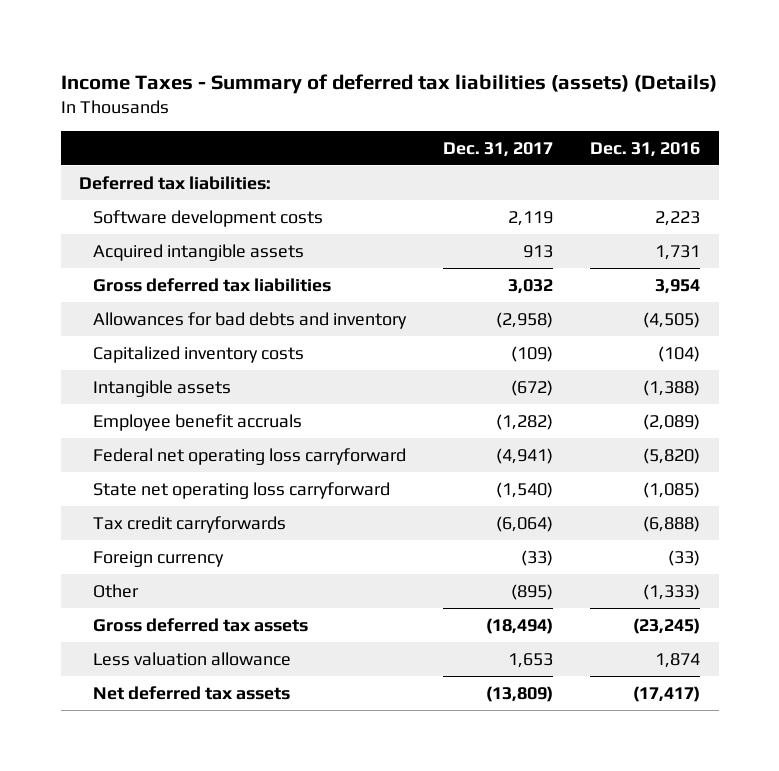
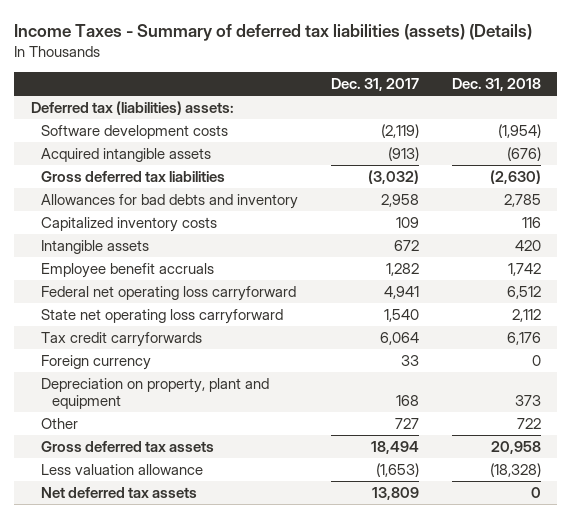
- | Dec. 31, 2017 | Dec. 31, 2016
+ | Dec. 31, 2017 | Dec. 31, 2018
- Deferred tax liabilities:
- Software development costs | 2,119 | 2,223
- Acquired intangible assets | 913 | 1,731
- Gross deferred tax liabilities | 3,032 | 3,954
- Allowances for bad debts and inventory | (2,958) | (4,505)
- Capitalized inventory costs | (109) | (104)
- Intangible assets | (672) | (1,388)
- Employee benefit accruals | (1,282) | (2,089)
- Federal net operating loss carryforward | (4,941) | (5,820)
- State net operating loss carryforward | (1,540) | (1,085)
- Tax credit carryforwards | (6,064) | (6,888)
- Foreign currency | (33) | (33)
- Other | (895) | (1,333)
- Gross deferred tax assets | (18,494) | (23,245)
- Less valuation allowance | 1,653 | 1,874
- Net deferred tax assets | (13,809) | (17,417)
+ Deferred tax (liabilities) assets:
+ Software development costs | (2,119) | (1,954)
+ Acquired intangible assets | (913) | (676)
+ Gross deferred tax liabilities | (3,032) | (2,630)
+ Allowances for bad debts and inventory | 2,958 | 2,785
+ Capitalized inventory costs | 109 | 116
+ Intangible assets | 672 | 420
+ Employee benefit accruals | 1,282 | 1,742
+ Federal net operating loss carryforward | 4,941 | 6,512
+ State net operating loss carryforward | 1,540 | 2,112
+ Tax credit carryforwards | 6,064 | 6,176
+ Foreign currency | 33 | 0
+ Depreciation on property, plant and equipment | 168 | 373
+ Other | 727 | 722
+ Gross deferred tax assets | 18,494 | 20,958
+ Less valuation allowance | (1,653) | (18,328)
+ Net deferred tax assets | 13,809 | 0

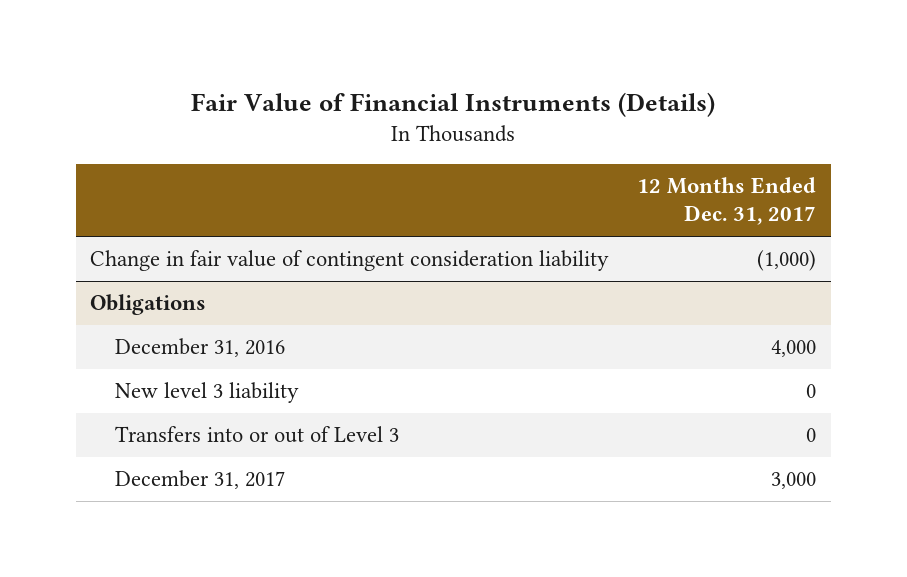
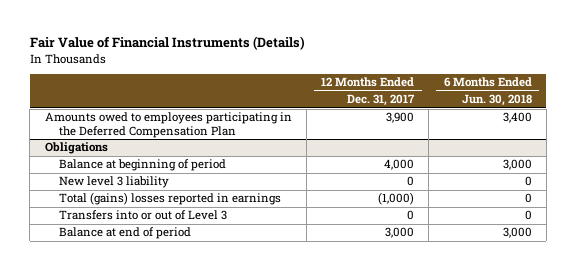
- | 12 Months Ended Dec. 31, 2017
+ | 12 Months Ended Dec. 31, 2017 | 6 Months Ended Jun. 30, 2018
- Change in fair value of contingent consideration liability | (1,000)
+ Amounts owed to employees participating in the Deferred Compensation Plan | 3,900 | 3,400
@ Obligations
- December 31, 2016 | 4,000
+ Balance at beginning of period | 4,000 | 3,000
+ Total (gains) losses reported in earnings | (1,000) | 0
- December 31, 2017 | 3,000
+ Balance at end of period | 3,000 | 3,000

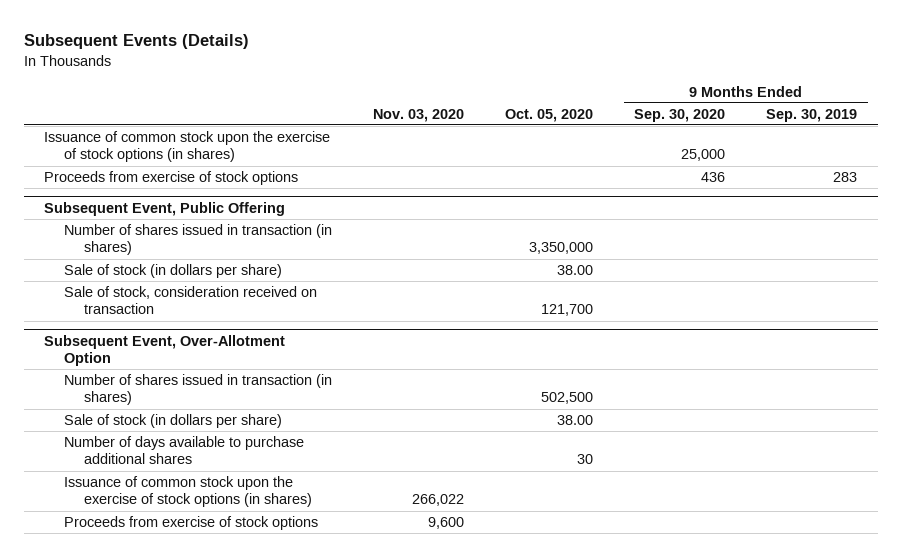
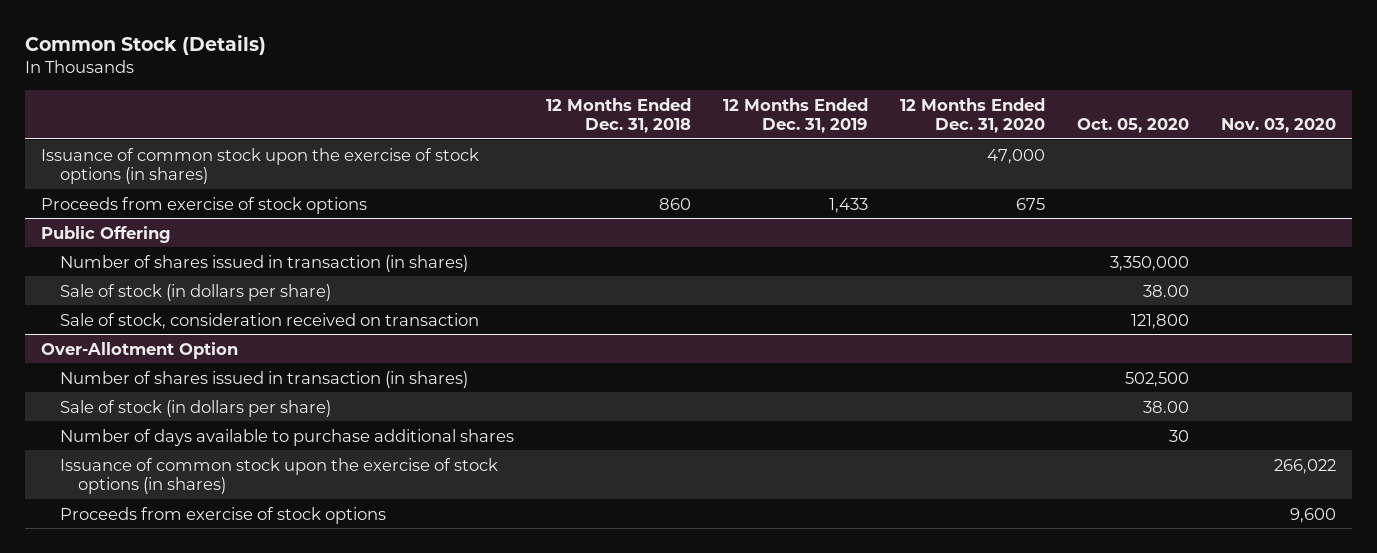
- Subsequent Events (Details)
+ Common Stock (Details)
- | Nov. 03, 2020 | Oct. 05, 2020 | 9 Months Ended Sep. 30, 2020 | 9 Months Ended Sep. 30, 2019
+ | 12 Months Ended Dec. 31, 2018 | 12 Months Ended Dec. 31, 2019 | 12 Months Ended Dec. 31, 2020 | Oct. 05, 2020 | Nov. 03, 2020
- Subsequent Event, Public Offering
+ Public Offering
- Sale of stock, consideration received on transaction | | 121,700 | |
- Subsequent Event, Over-Allotment Option
+ Sale of stock, consideration received on transaction | | | | 121,800 |
+ Over-Allotment Option

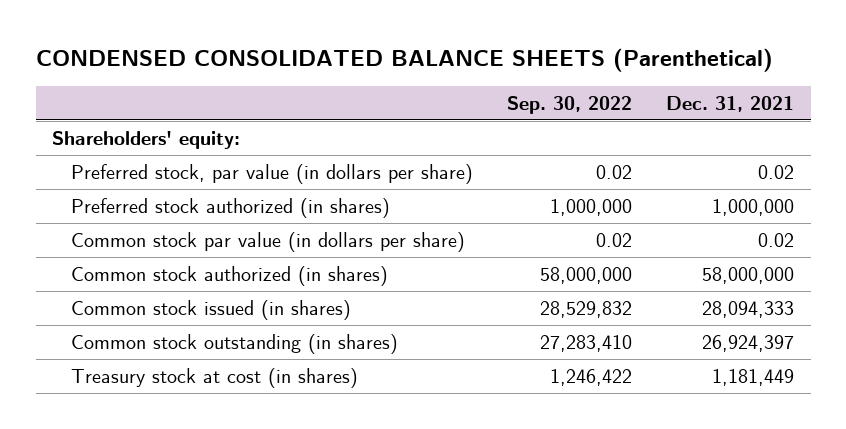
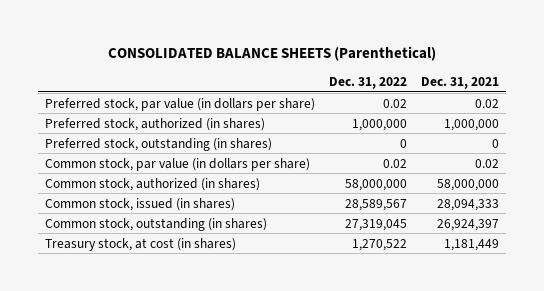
- CONDENSED CONSOLIDATED BALANCE SHEETS (Parenthetical)
+ CONSOLIDATED BALANCE SHEETS (Parenthetical)
- | Sep. 30, 2022 | Dec. 31, 2021
+ | Dec. 31, 2022 | Dec. 31, 2021
- Shareholders' equity:
- Preferred stock authorized (in shares) | 1,000,000 | 1,000,000
- Common stock par value (in dollars per share) | 0.02 | 0.02
- Common stock authorized (in shares) | 58,000,000 | 58,000,000
- Common stock issued (in shares) | 28,529,832 | 28,094,333
- Common stock outstanding (in shares) | 27,283,410 | 26,924,397
- Treasury stock at cost (in shares) | 1,246,422 | 1,181,449
+ Preferred stock, authorized (in shares) | 1,000,000 | 1,000,000
+ Preferred stock, outstanding (in shares) | 0 | 0
+ Common stock, par value (in dollars per share) | 0.02 | 0.02
+ Common stock, authorized (in shares) | 58,000,000 | 58,000,000
+ Common stock, issued (in shares) | 28,589,567 | 28,094,333
+ Common stock, outstanding (in shares) | 27,319,045 | 26,924,397
+ Treasury stock, at cost (in shares) | 1,270,522 | 1,181,449

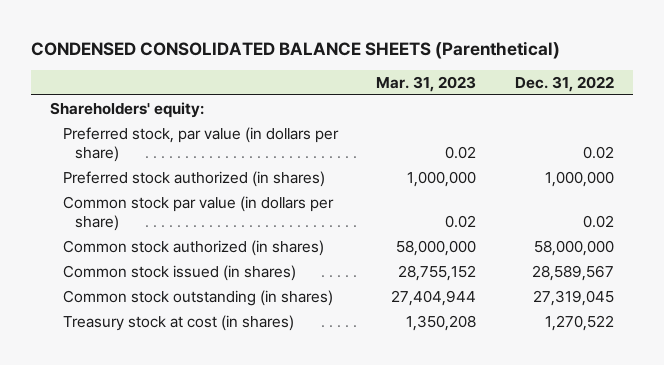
- CONSOLIDATED BALANCE SHEETS (Parenthetical)
+ CONDENSED CONSOLIDATED BALANCE SHEETS (Parenthetical)
- | Dec. 31, 2022 | Dec. 31, 2021
+ | Mar. 31, 2023 | Dec. 31, 2022
+ Shareholders' equity:
- Preferred stock, authorized (in shares) | 1,000,000 | 1,000,000
- Preferred stock, outstanding (in shares) | 0 | 0
- Common stock, par value (in dollars per share) | 0.02 | 0.02
- Common stock, authorized (in shares) | 58,000,000 | 58,000,000
- Common stock, issued (in shares) | 28,589,567 | 28,094,333
- Common stock, outstanding (in shares) | 27,319,045 | 26,924,397
- Treasury stock, at cost (in shares) | 1,270,522 | 1,181,449
+ Preferred stock authorized (in shares) | 1,000,000 | 1,000,000
+ Common stock par value (in dollars per share) | 0.02 | 0.02
+ Common stock authorized (in shares) | 58,000,000 | 58,000,000
+ Common stock issued (in shares) | 28,755,152 | 28,589,567
+ Common stock outstanding (in shares) | 27,404,944 | 27,319,045
+ Treasury stock at cost (in shares) | 1,350,208 | 1,270,522

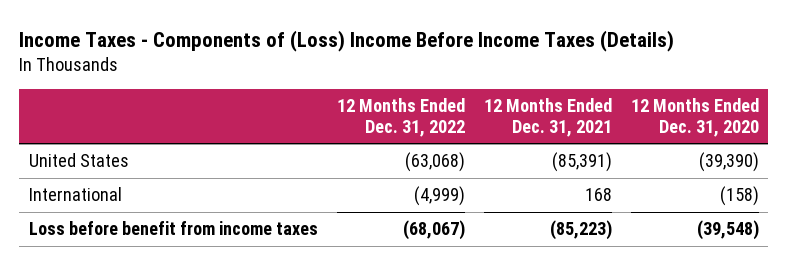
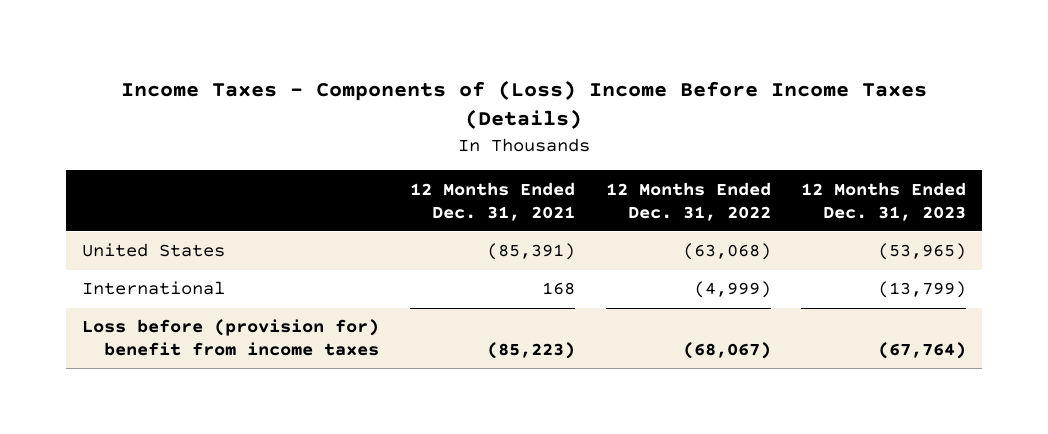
- | 12 Months Ended Dec. 31, 2022 | 12 Months Ended Dec. 31, 2021 | 12 Months Ended Dec. 31, 2020
+ | 12 Months Ended Dec. 31, 2021 | 12 Months Ended Dec. 31, 2022 | 12 Months Ended Dec. 31, 2023
- Loss before benefit from income taxes | (68,067) | (85,223) | (39,548)
+ Loss before (provision for) benefit from income taxes | (85,223) | (68,067) | (67,764)

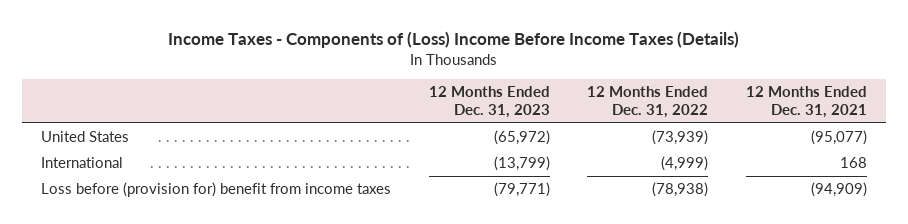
- | 12 Months Ended Dec. 31, 2021 | 12 Months Ended Dec. 31, 2022 | 12 Months Ended Dec. 31, 2023
+ | 12 Months Ended Dec. 31, 2023 | 12 Months Ended Dec. 31, 2022 | 12 Months Ended Dec. 31, 2021
- United States | (85,391) | (63,068) | (53,965)
+ United States | (65,972) | (73,939) | (95,077)
- Loss before (provision for) benefit from income taxes | (85,223) | (68,067) | (67,764)
+ Loss before (provision for) benefit from income taxes | (79,771) | (78,938) | (94,909)

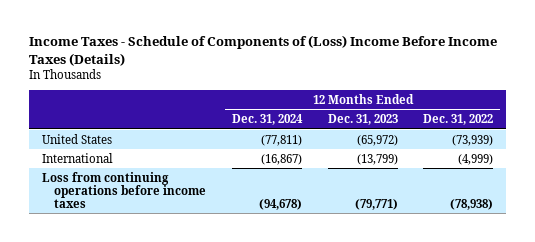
- Income Taxes - Components of (Loss) Income Before Income Taxes (Details)
+ Income Taxes - Schedule of Components of (Loss) Income Before Income Taxes (Details)
- | 12 Months Ended Dec. 31, 2023 | 12 Months Ended Dec. 31, 2022 | 12 Months Ended Dec. 31, 2021
+ | 12 Months Ended Dec. 31, 2024 | 12 Months Ended Dec. 31, 2023 | 12 Months Ended Dec. 31, 2022
- Loss before (provision for) benefit from income taxes | (79,771) | (78,938) | (94,909)
+ Loss from continuing operations before income taxes | (94,678) | (79,771) | (78,938)

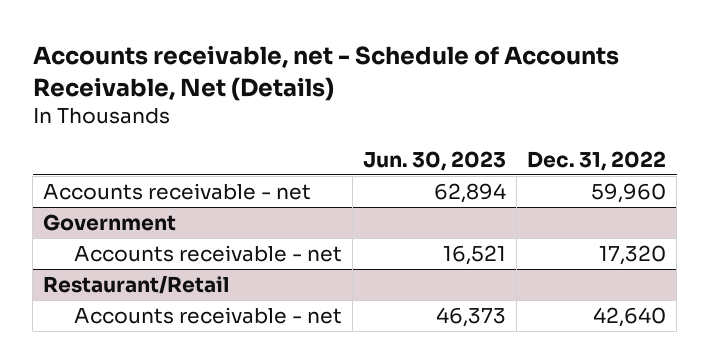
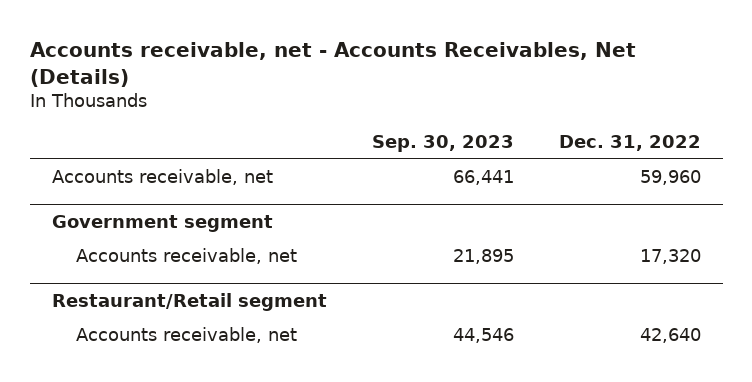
- Accounts receivable, net - Schedule of Accounts Receivable, Net (Details)
+ Accounts receivable, net - Accounts Receivables, Net (Details)
- | Jun. 30, 2023 | Dec. 31, 2022
+ | Sep. 30, 2023 | Dec. 31, 2022
- Accounts receivable - net | 62,894 | 59,960
- Government
- Accounts receivable - net | 16,521 | 17,320
- Restaurant/Retail
- Accounts receivable - net | 46,373 | 42,640
+ Accounts receivable, net | 66,441 | 59,960
+ Government segment
+ Accounts receivable, net | 21,895 | 17,320
+ Restaurant/Retail segment
+ Accounts receivable, net | 44,546 | 42,640

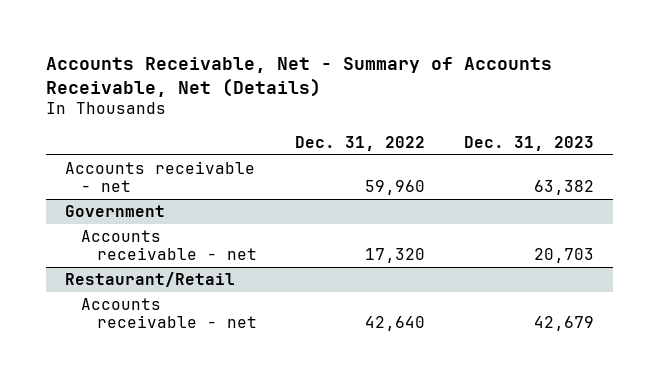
- Accounts receivable, net - Accounts Receivables, Net (Details)
+ Accounts Receivable, Net - Summary of Accounts Receivable, Net (Details)
- | Sep. 30, 2023 | Dec. 31, 2022
+ | Dec. 31, 2022 | Dec. 31, 2023
- Accounts receivable, net | 66,441 | 59,960
- Government segment
- Accounts receivable, net | 21,895 | 17,320
- Restaurant/Retail segment
- Accounts receivable, net | 44,546 | 42,640
+ Accounts receivable - net | 59,960 | 63,382
+ Government
+ Accounts receivable - net | 17,320 | 20,703
+ Restaurant/Retail
+ Accounts receivable - net | 42,640 | 42,679

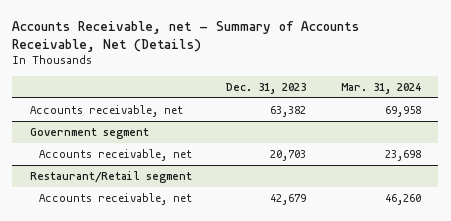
- Accounts Receivable, Net - Summary of Accounts Receivable, Net (Details)
+ Accounts Receivable, net - Summary of Accounts Receivable, Net (Details)
- | Dec. 31, 2022 | Dec. 31, 2023
+ | Dec. 31, 2023 | Mar. 31, 2024
- Accounts receivable - net | 59,960 | 63,382
- Government
- Accounts receivable - net | 17,320 | 20,703
- Restaurant/Retail
- Accounts receivable - net | 42,640 | 42,679
+ Accounts receivable, net | 63,382 | 69,958
+ Government segment
+ Accounts receivable, net | 20,703 | 23,698
+ Restaurant/Retail segment
+ Accounts receivable, net | 42,679 | 46,260

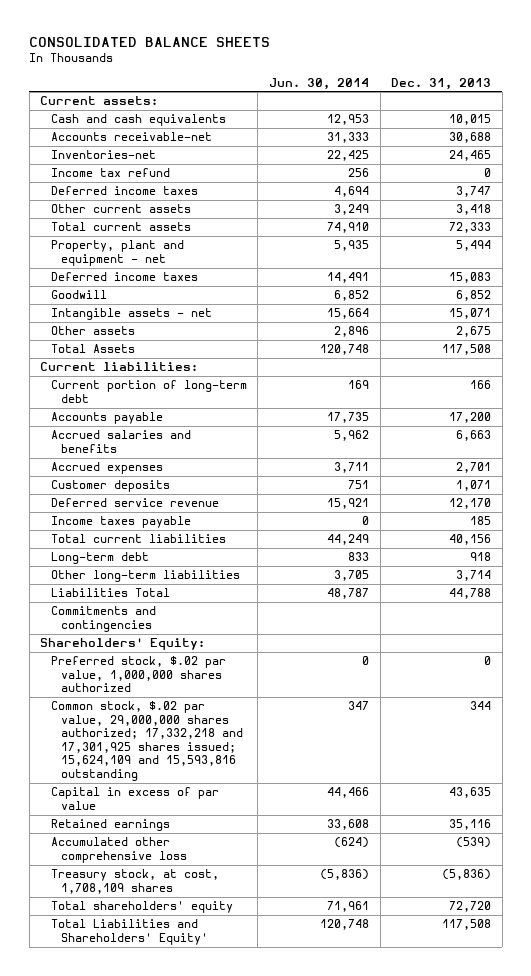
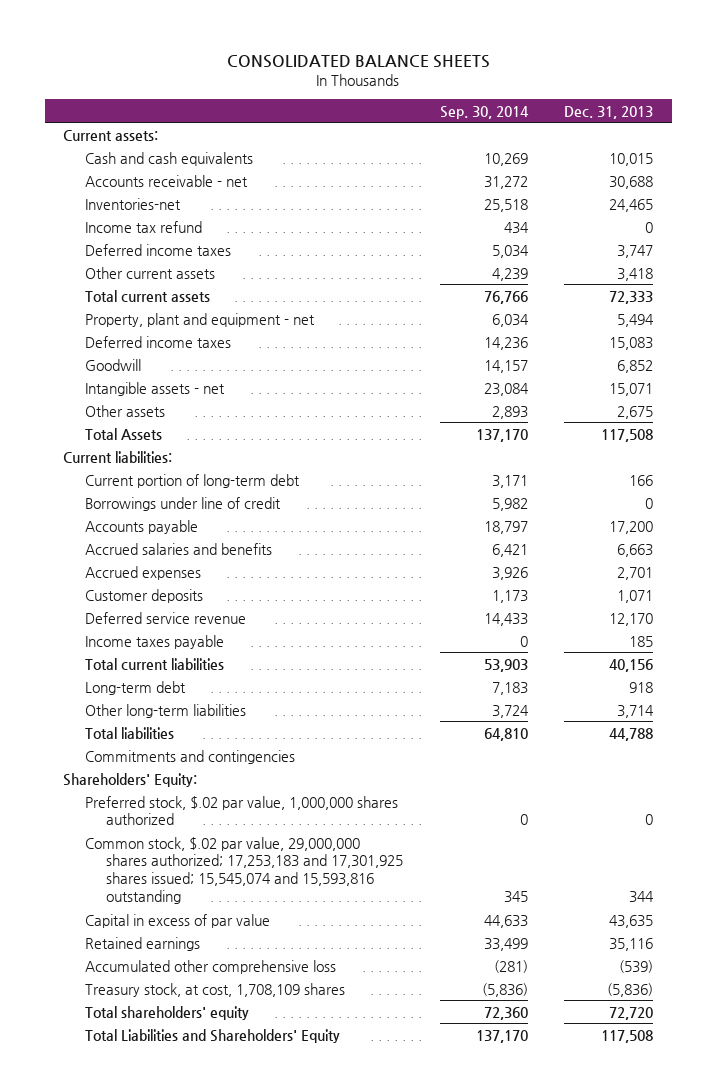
- | Jun. 30, 2014 | Dec. 31, 2013
+ | Sep. 30, 2014 | Dec. 31, 2013
- Accounts receivable-net | 31,333 | 30,688
+ Accounts receivable - net | 31,272 | 30,688
+ Borrowings under line of credit | 5,982 | 0
- Liabilities Total | 48,787 | 44,788
+ Total liabilities | 64,810 | 44,788
- Common stock, $.02 par value, 29,000,000 shares authorized; 17,332,218 and 17,301,925 shares issued; 15,624,109 and 15,593,816 outstanding | 347 | 344
+ Common stock, $.02 par value, 29,000,000 shares authorized; 17,253,183 and 17,301,925 shares issued; 15,545,074 and 15,593,816 outstanding | 345 | 344
- Total Liabilities and Shareholders' Equity' | 120,748 | 117,508
+ Total Liabilities and Shareholders' Equity | 137,170 | 117,508

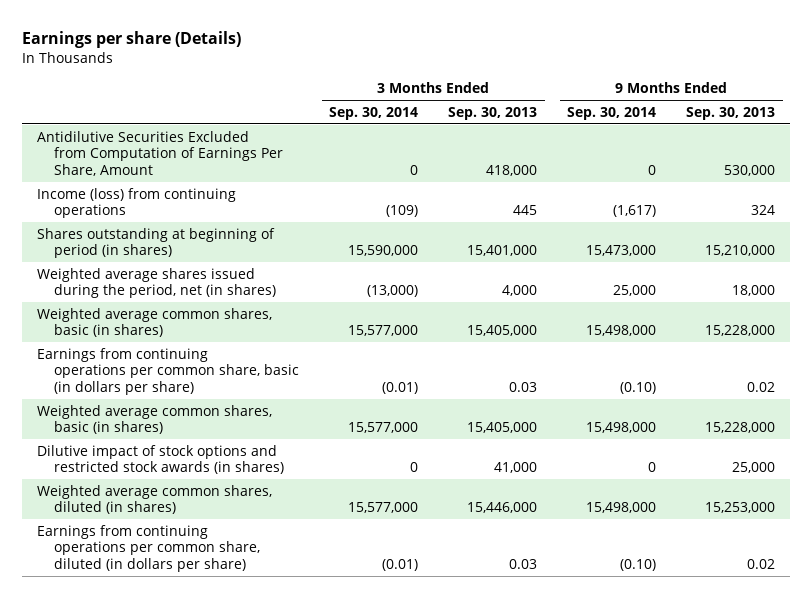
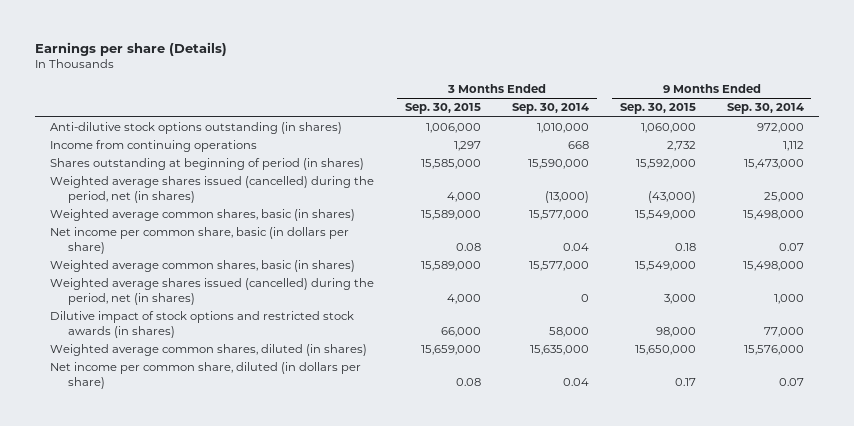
- | 3 Months Ended Sep. 30, 2014 | 3 Months Ended Sep. 30, 2013 | 9 Months Ended Sep. 30, 2014 | 9 Months Ended Sep. 30, 2013
+ | 3 Months Ended Sep. 30, 2015 | 3 Months Ended Sep. 30, 2014 | 9 Months Ended Sep. 30, 2015 | 9 Months Ended Sep. 30, 2014
- Antidilutive Securities Excluded from Computation of Earnings Per Share, Amount | 0 | 418,000 | 0 | 530,000
- Income (loss) from continuing operations | (109) | 445 | (1,617) | 324
+ Anti-dilutive stock options outstanding (in shares) | 1,006,000 | 1,010,000 | 1,060,000 | 972,000
+ Income from continuing operations | 1,297 | 668 | 2,732 | 1,112
- Weighted average shares issued during the period, net (in shares) | (13,000) | 4,000 | 25,000 | 18,000
+ Weighted average shares issued (cancelled) during the period, net (in shares) | 4,000 | (13,000) | (43,000) | 25,000
- Earnings from continuing operations per common share, basic (in dollars per share) | (0.01) | 0.03 | (0.10) | 0.02
+ Net income per common share, basic (in dollars per share) | 0.08 | 0.04 | 0.18 | 0.07
- Dilutive impact of stock options and restricted stock awards (in shares) | 0 | 41,000 | 0 | 25,000
- Weighted average common shares, diluted (in shares) | 15,577,000 | 15,446,000 | 15,498,000 | 15,253,000
- Earnings from continuing operations per common share, diluted (in dollars per share) | (0.01) | 0.03 | (0.10) | 0.02
+ Weighted average shares issued (cancelled) during the period, net (in shares) | 4,000 | 0 | 3,000 | 1,000
+ Dilutive impact of stock options and restricted stock awards (in shares) | 66,000 | 58,000 | 98,000 | 77,000
+ Weighted average common shares, diluted (in shares) | 15,659,000 | 15,635,000 | 15,650,000 | 15,576,000
+ Net income per common share, diluted (in dollars per share) | 0.08 | 0.04 | 0.17 | 0.07

